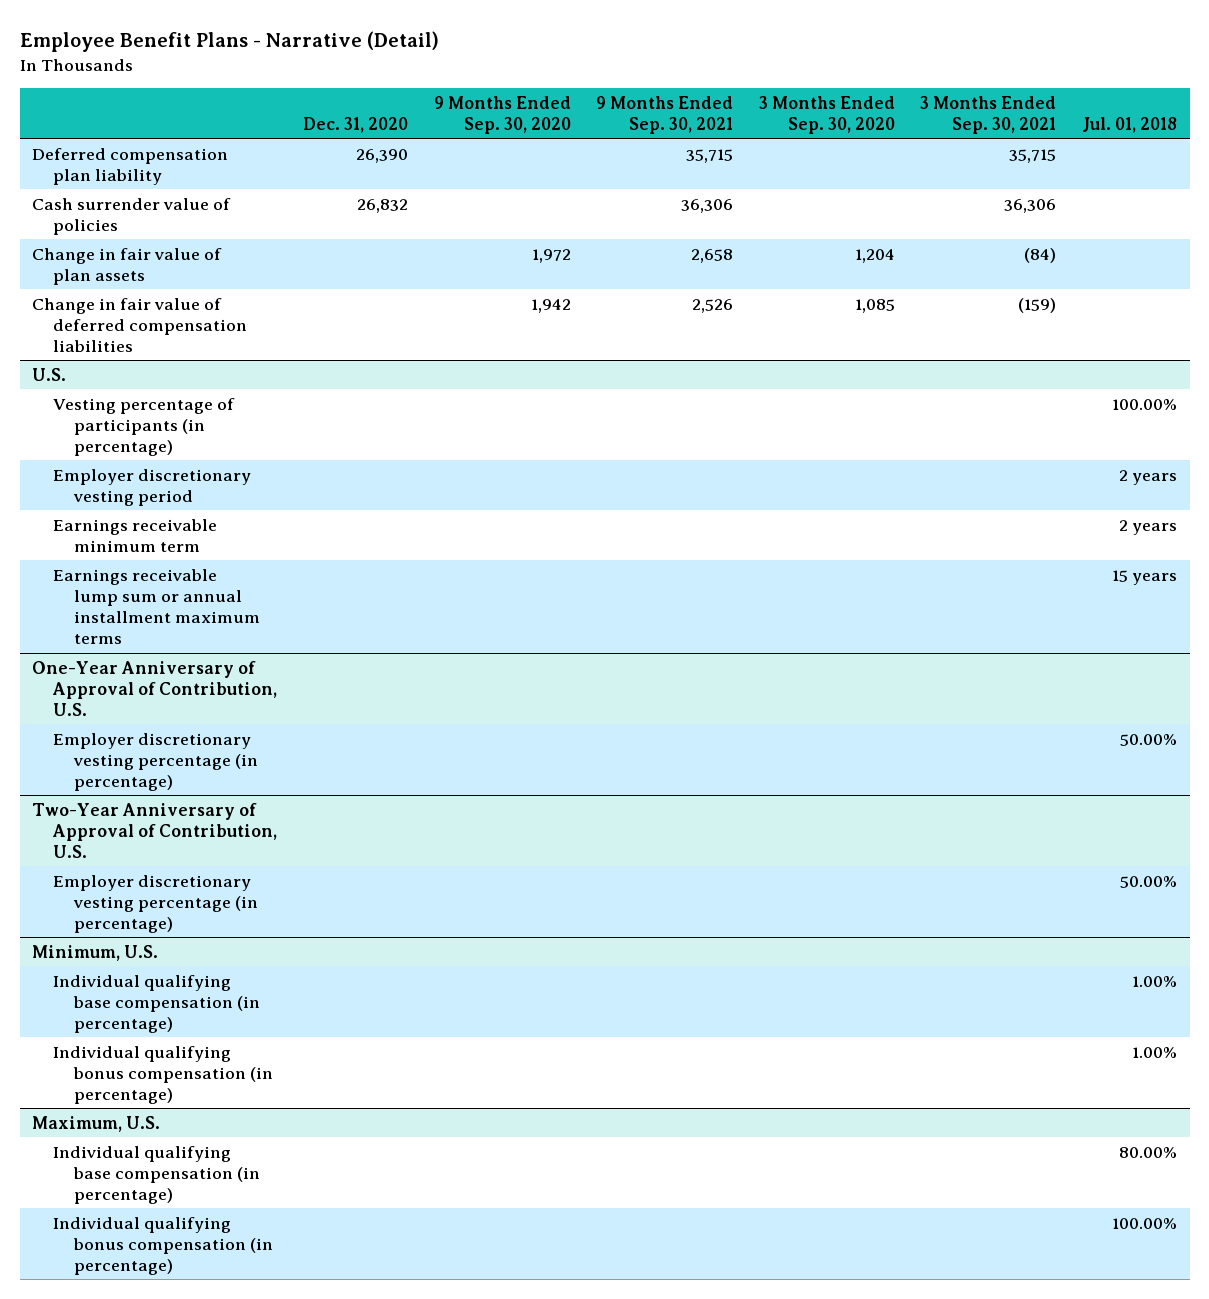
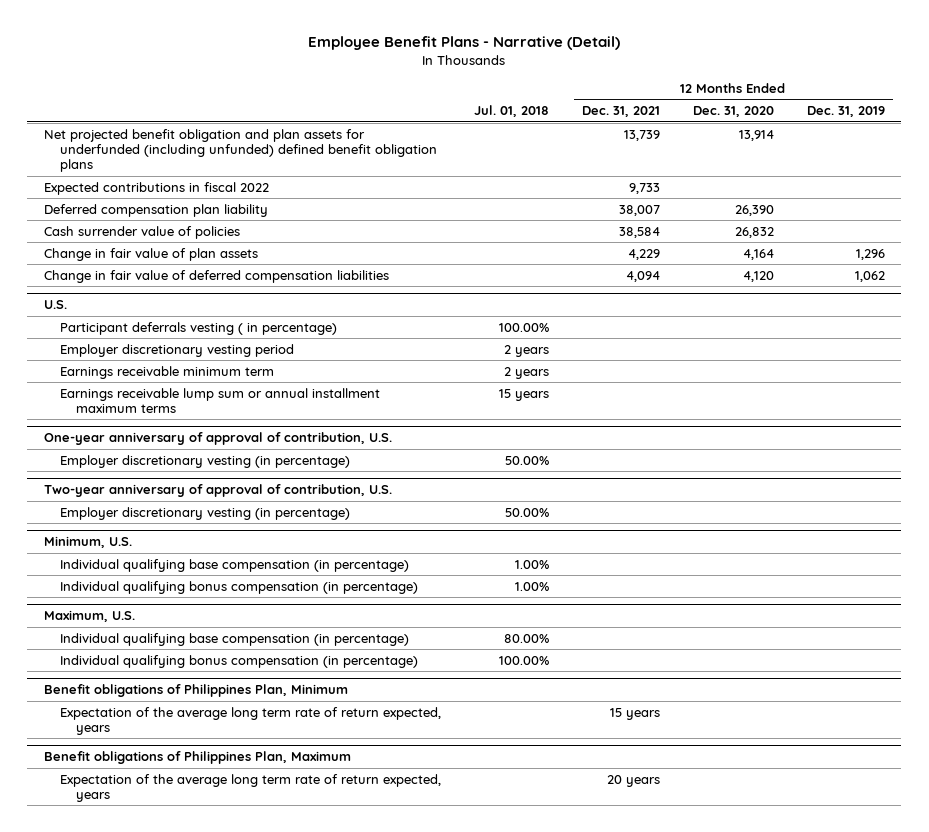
- | Dec. 31, 2020 | 9 Months Ended Sep. 30, 2020 | 9 Months Ended Sep. 30, 2021 | 3 Months Ended Sep. 30, 2020 | 3 Months Ended Sep. 30, 2021 | Jul. 01, 2018
+ | Jul. 01, 2018 | 12 Months Ended Dec. 31, 2021 | 12 Months Ended Dec. 31, 2020 | 12 Months Ended Dec. 31, 2019
+ Net projected benefit obligation and plan assets for underfunded (including unfunded) defined benefit obligation plans | | 13,739 | 13,914 |
+ Expected contributions in fiscal 2022 | | 9,733 | |
@ U.S.
- Vesting percentage of participants (in percentage) | | | | | | 100.00%
+ Participant deferrals vesting ( in percentage) | 100.00% | | |
- One-Year Anniversary of Approval of Contribution, U.S.
- Employer discretionary vesting percentage (in percentage) | | | | | | 50.00%
- Two-Year Anniversary of Approval of Contribution, U.S.
- Employer discretionary vesting percentage (in percentage) | | | | | | 50.00%
+ One-year anniversary of approval of contribution, U.S.
+ Employer discretionary vesting (in percentage) | 50.00% | | |
+ Two-year anniversary of approval of contribution, U.S.
+ Employer discretionary vesting (in percentage) | 50.00% | | |
+ Benefit obligations of Philippines Plan, Minimum
+ Expectation of the average long term rate of return expected, years | | 15 years | |
+ Benefit obligations of Philippines Plan, Maximum
+ Expectation of the average long term rate of return expected, years | | 20 years | |

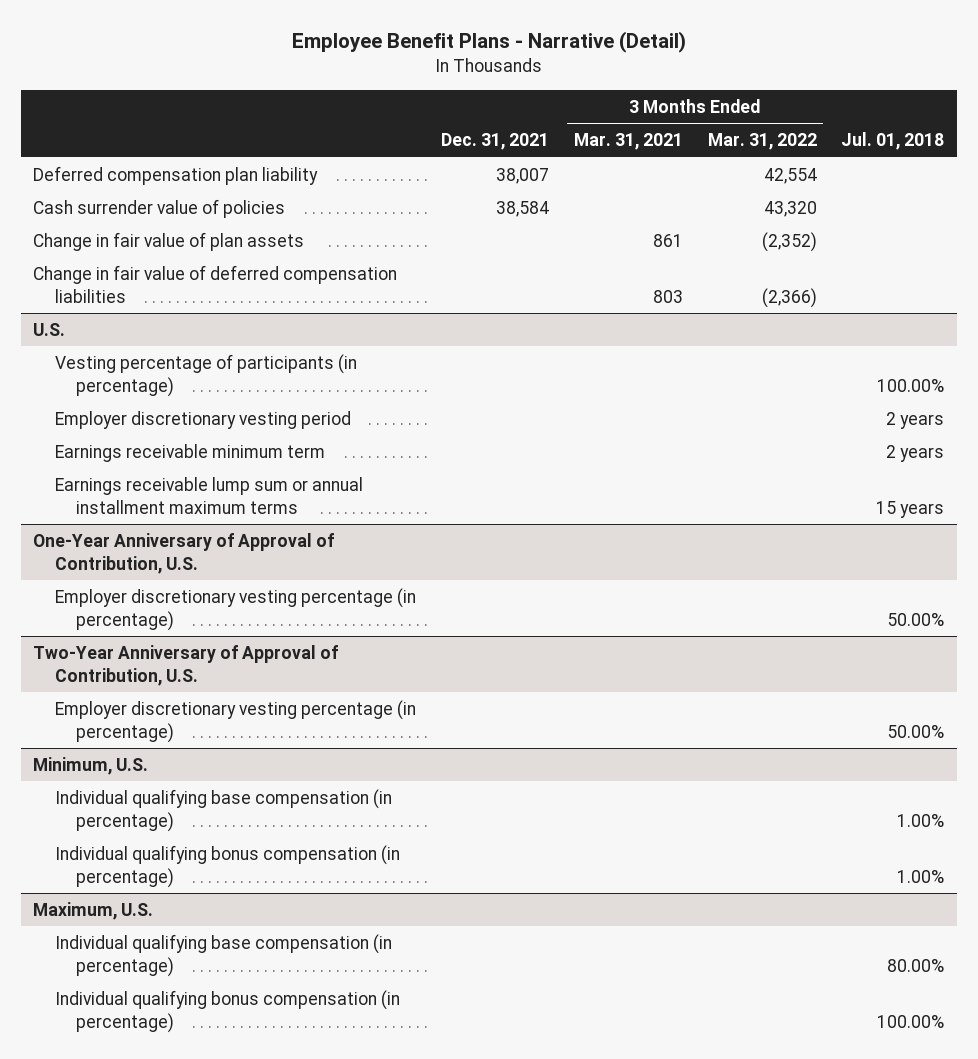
- | Jul. 01, 2018 | 12 Months Ended Dec. 31, 2021 | 12 Months Ended Dec. 31, 2020 | 12 Months Ended Dec. 31, 2019
+ | Dec. 31, 2021 | 3 Months Ended Mar. 31, 2021 | 3 Months Ended Mar. 31, 2022 | Jul. 01, 2018
- Net projected benefit obligation and plan assets for underfunded (including unfunded) defined benefit obligation plans | | 13,739 | 13,914 |
- Expected contributions in fiscal 2022 | | 9,733 | |
@ U.S.
- Participant deferrals vesting ( in percentage) | 100.00% | | |
+ Vesting percentage of participants (in percentage) | | | | 100.00%
- One-year anniversary of approval of contribution, U.S.
- Employer discretionary vesting (in percentage) | 50.00% | | |
- Two-year anniversary of approval of contribution, U.S.
- Employer discretionary vesting (in percentage) | 50.00% | | |
+ One-Year Anniversary of Approval of Contribution, U.S.
+ Employer discretionary vesting percentage (in percentage) | | | | 50.00%
+ Two-Year Anniversary of Approval of Contribution, U.S.
+ Employer discretionary vesting percentage (in percentage) | | | | 50.00%
- Benefit obligations of Philippines Plan, Minimum
- Expectation of the average long term rate of return expected, years | | 15 years | |
- Benefit obligations of Philippines Plan, Maximum
- Expectation of the average long term rate of return expected, years | | 20 years | |

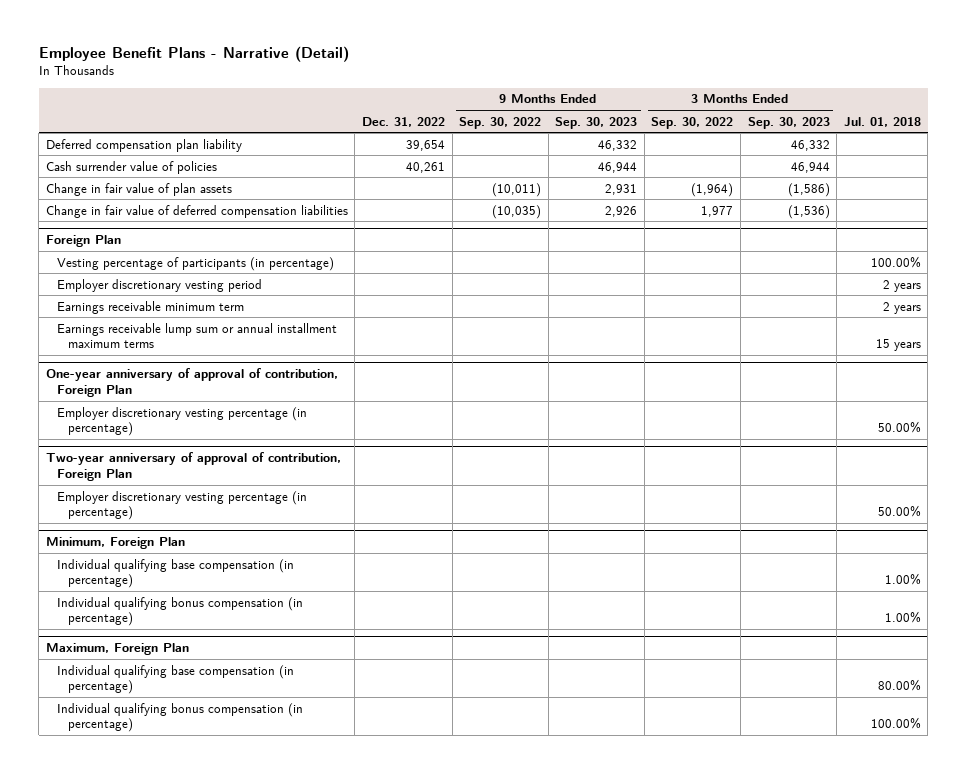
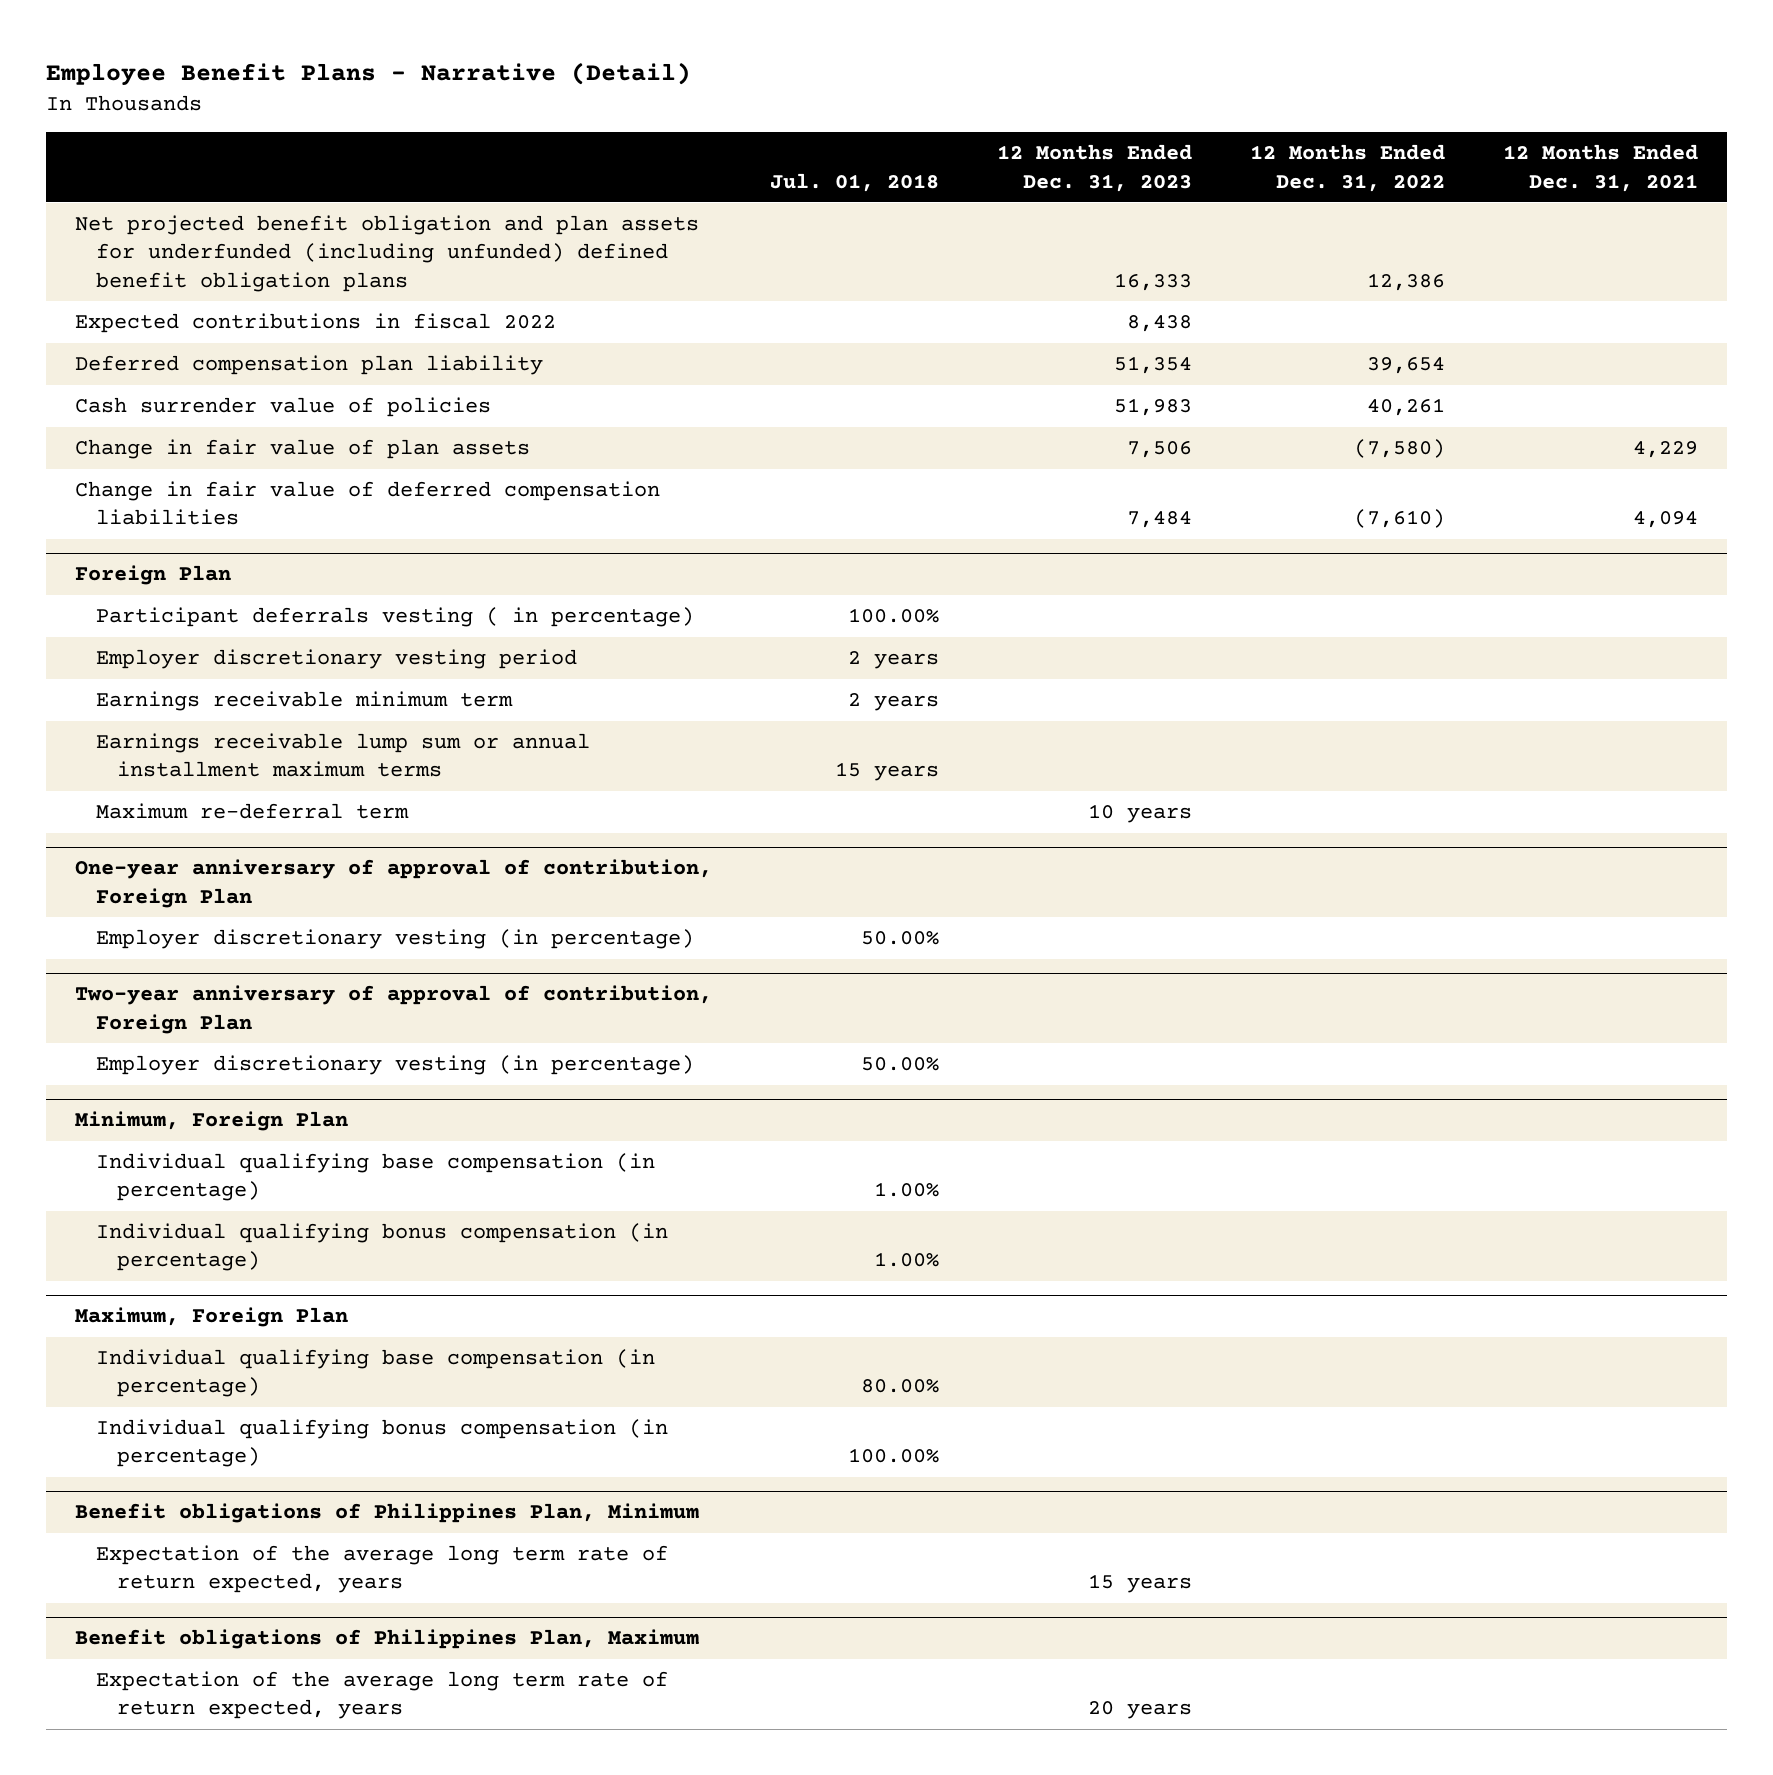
- | Dec. 31, 2022 | 9 Months Ended Sep. 30, 2022 | 9 Months Ended Sep. 30, 2023 | 3 Months Ended Sep. 30, 2022 | 3 Months Ended Sep. 30, 2023 | Jul. 01, 2018
+ | Jul. 01, 2018 | 12 Months Ended Dec. 31, 2023 | 12 Months Ended Dec. 31, 2022 | 12 Months Ended Dec. 31, 2021
+ Net projected benefit obligation and plan assets for underfunded (including unfunded) defined benefit obligation plans | | 16,333 | 12,386 |
+ Expected contributions in fiscal 2022 | | 8,438 | |
@ Foreign Plan
- Vesting percentage of participants (in percentage) | | | | | | 100.00%
+ Participant deferrals vesting ( in percentage) | 100.00% | | |
+ Maximum re-deferral term | | 10 years | |
@ One-year anniversary of approval of contribution, Foreign Plan
- Employer discretionary vesting percentage (in percentage) | | | | | | 50.00%
+ Employer discretionary vesting (in percentage) | 50.00% | | |
@ Two-year anniversary of approval of contribution, Foreign Plan
- Employer discretionary vesting percentage (in percentage) | | | | | | 50.00%
+ Employer discretionary vesting (in percentage) | 50.00% | | |
+ Benefit obligations of Philippines Plan, Minimum
+ Expectation of the average long term rate of return expected, years | | 15 years | |
+ Benefit obligations of Philippines Plan, Maximum
+ Expectation of the average long term rate of return expected, years | | 20 years | |

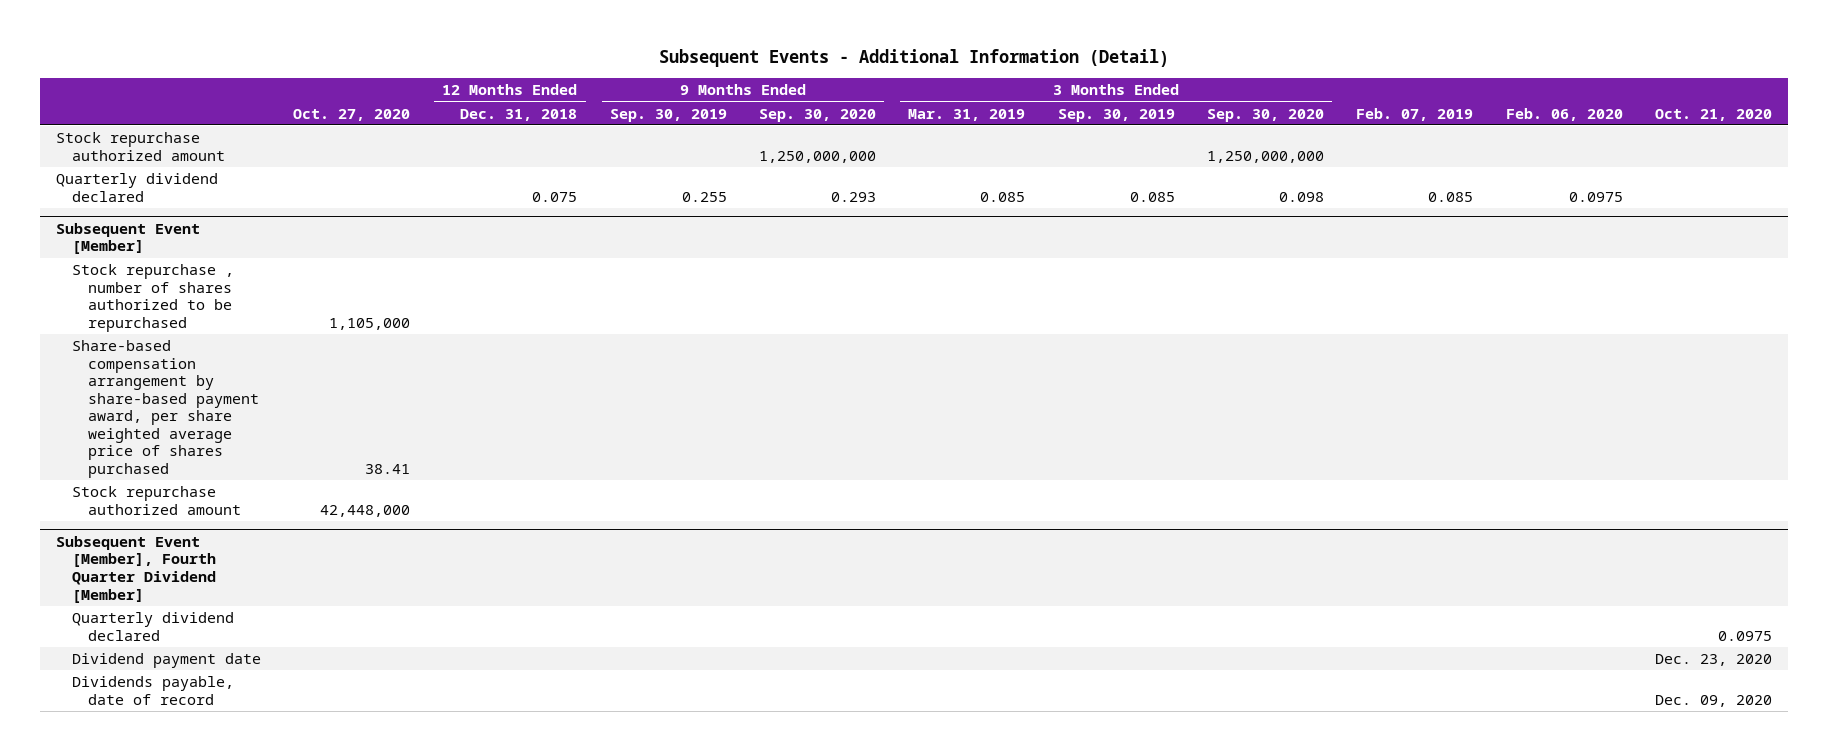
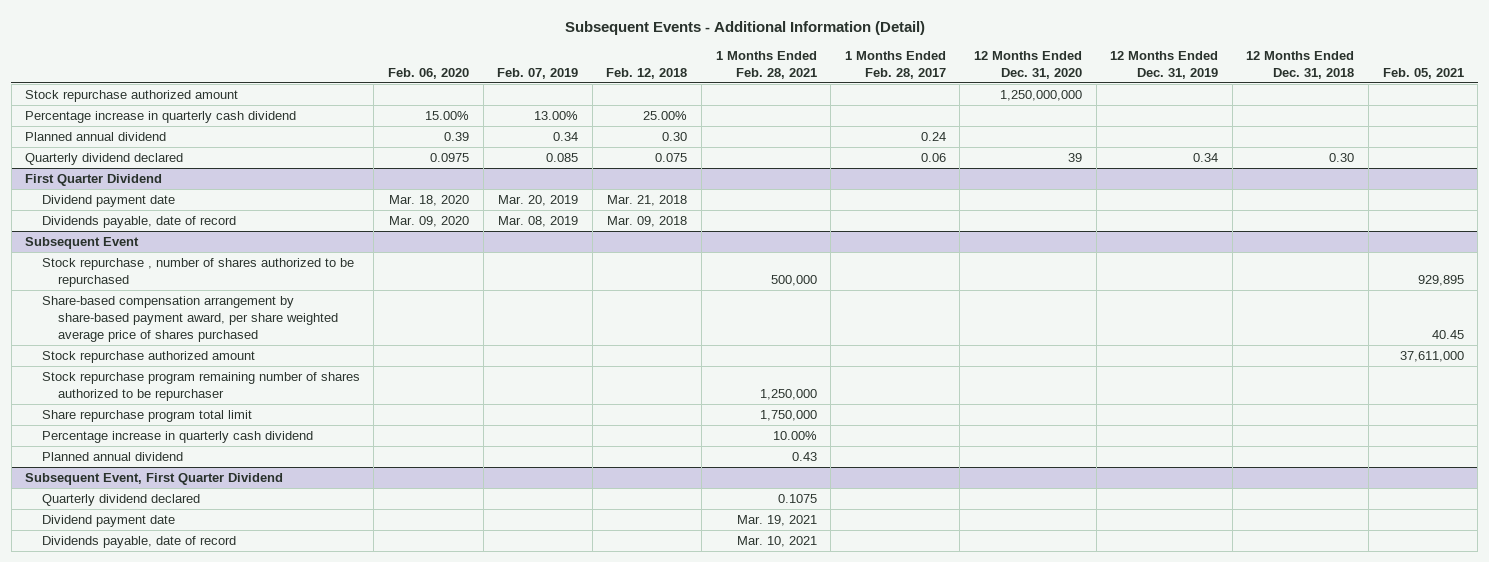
- | Oct. 27, 2020 | 12 Months Ended Dec. 31, 2018 | 9 Months Ended Sep. 30, 2019 | 9 Months Ended Sep. 30, 2020 | 3 Months Ended Mar. 31, 2019 | 3 Months Ended Sep. 30, 2019 | 3 Months Ended Sep. 30, 2020 | Feb. 07, 2019 | Feb. 06, 2020 | Oct. 21, 2020
+ | Feb. 06, 2020 | Feb. 07, 2019 | Feb. 12, 2018 | 1 Months Ended Feb. 28, 2021 | 1 Months Ended Feb. 28, 2017 | 12 Months Ended Dec. 31, 2020 | 12 Months Ended Dec. 31, 2019 | 12 Months Ended Dec. 31, 2018 | Feb. 05, 2021
- Quarterly dividend declared | | 0.075 | 0.255 | 0.293 | 0.085 | 0.085 | 0.098 | 0.085 | 0.0975 |
- Subsequent Event [Member]
+ Percentage increase in quarterly cash dividend | 15.00% | 13.00% | 25.00% | | | | | |
+ Planned annual dividend | 0.39 | 0.34 | 0.30 | | 0.24 | | | |
+ Quarterly dividend declared | 0.0975 | 0.085 | 0.075 | | 0.06 | 39 | 0.34 | 0.30 |
+ First Quarter Dividend
+ Dividend payment date | Mar. 18, 2020 | Mar. 20, 2019 | Mar. 21, 2018 | | | | | |
+ Dividends payable, date of record | Mar. 09, 2020 | Mar. 08, 2019 | Mar. 09, 2018 | | | | | |
+ Subsequent Event
- Subsequent Event [Member], Fourth Quarter Dividend [Member]
+ Stock repurchase program remaining number of shares authorized to be repurchaser | | | | 1,250,000 | | | | |
+ Share repurchase program total limit | | | | 1,750,000 | | | | |
+ Percentage increase in quarterly cash dividend | | | | 10.00% | | | | |
+ Planned annual dividend | | | | 0.43 | | | | |
+ Subsequent Event, First Quarter Dividend

